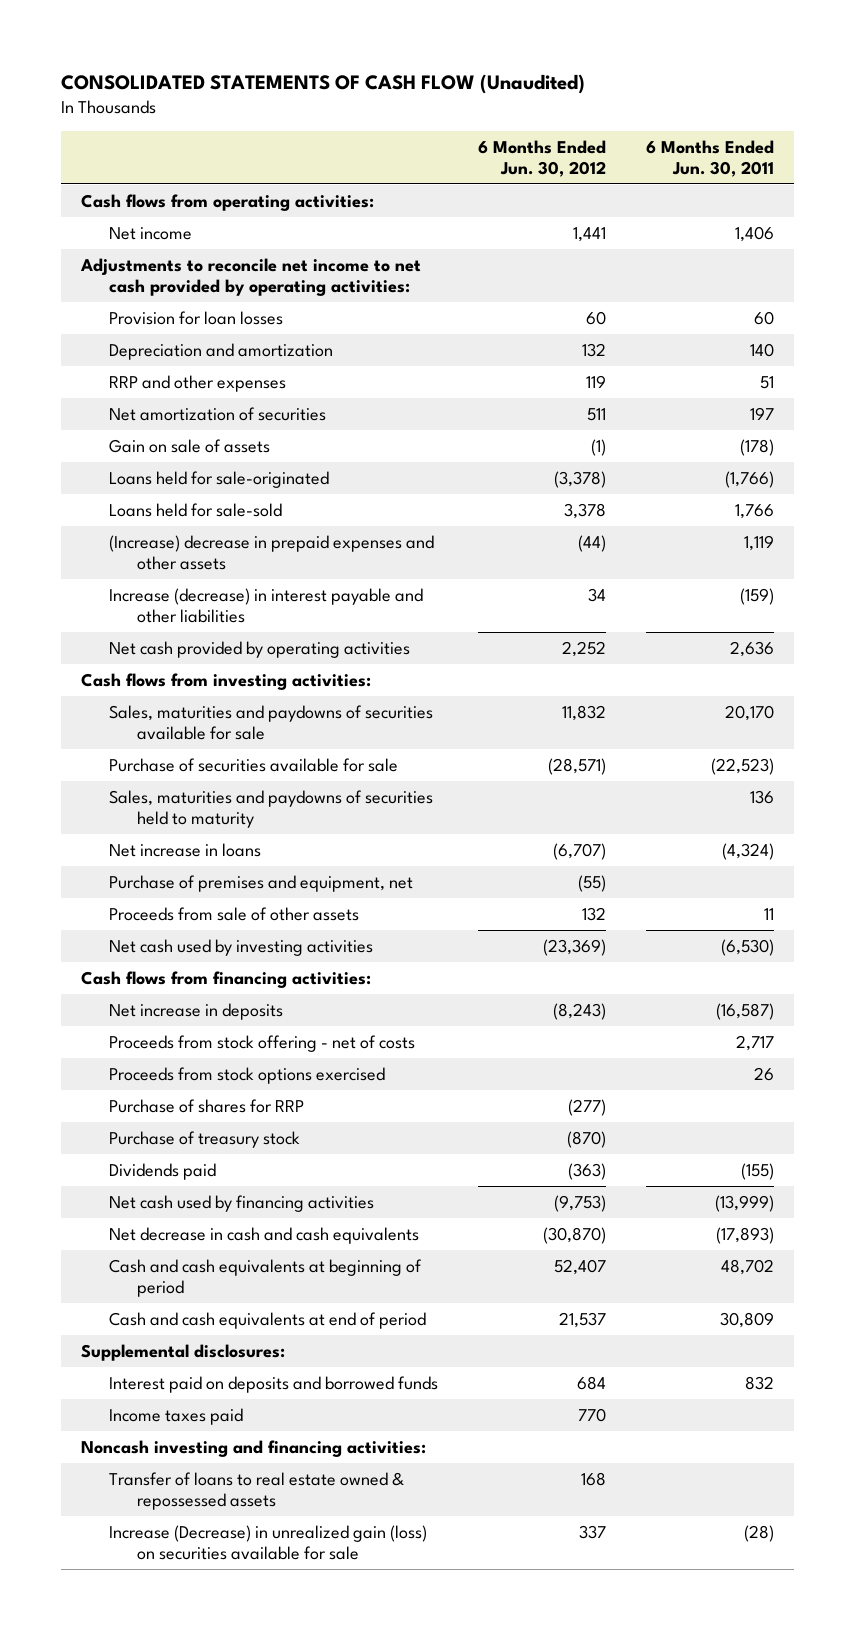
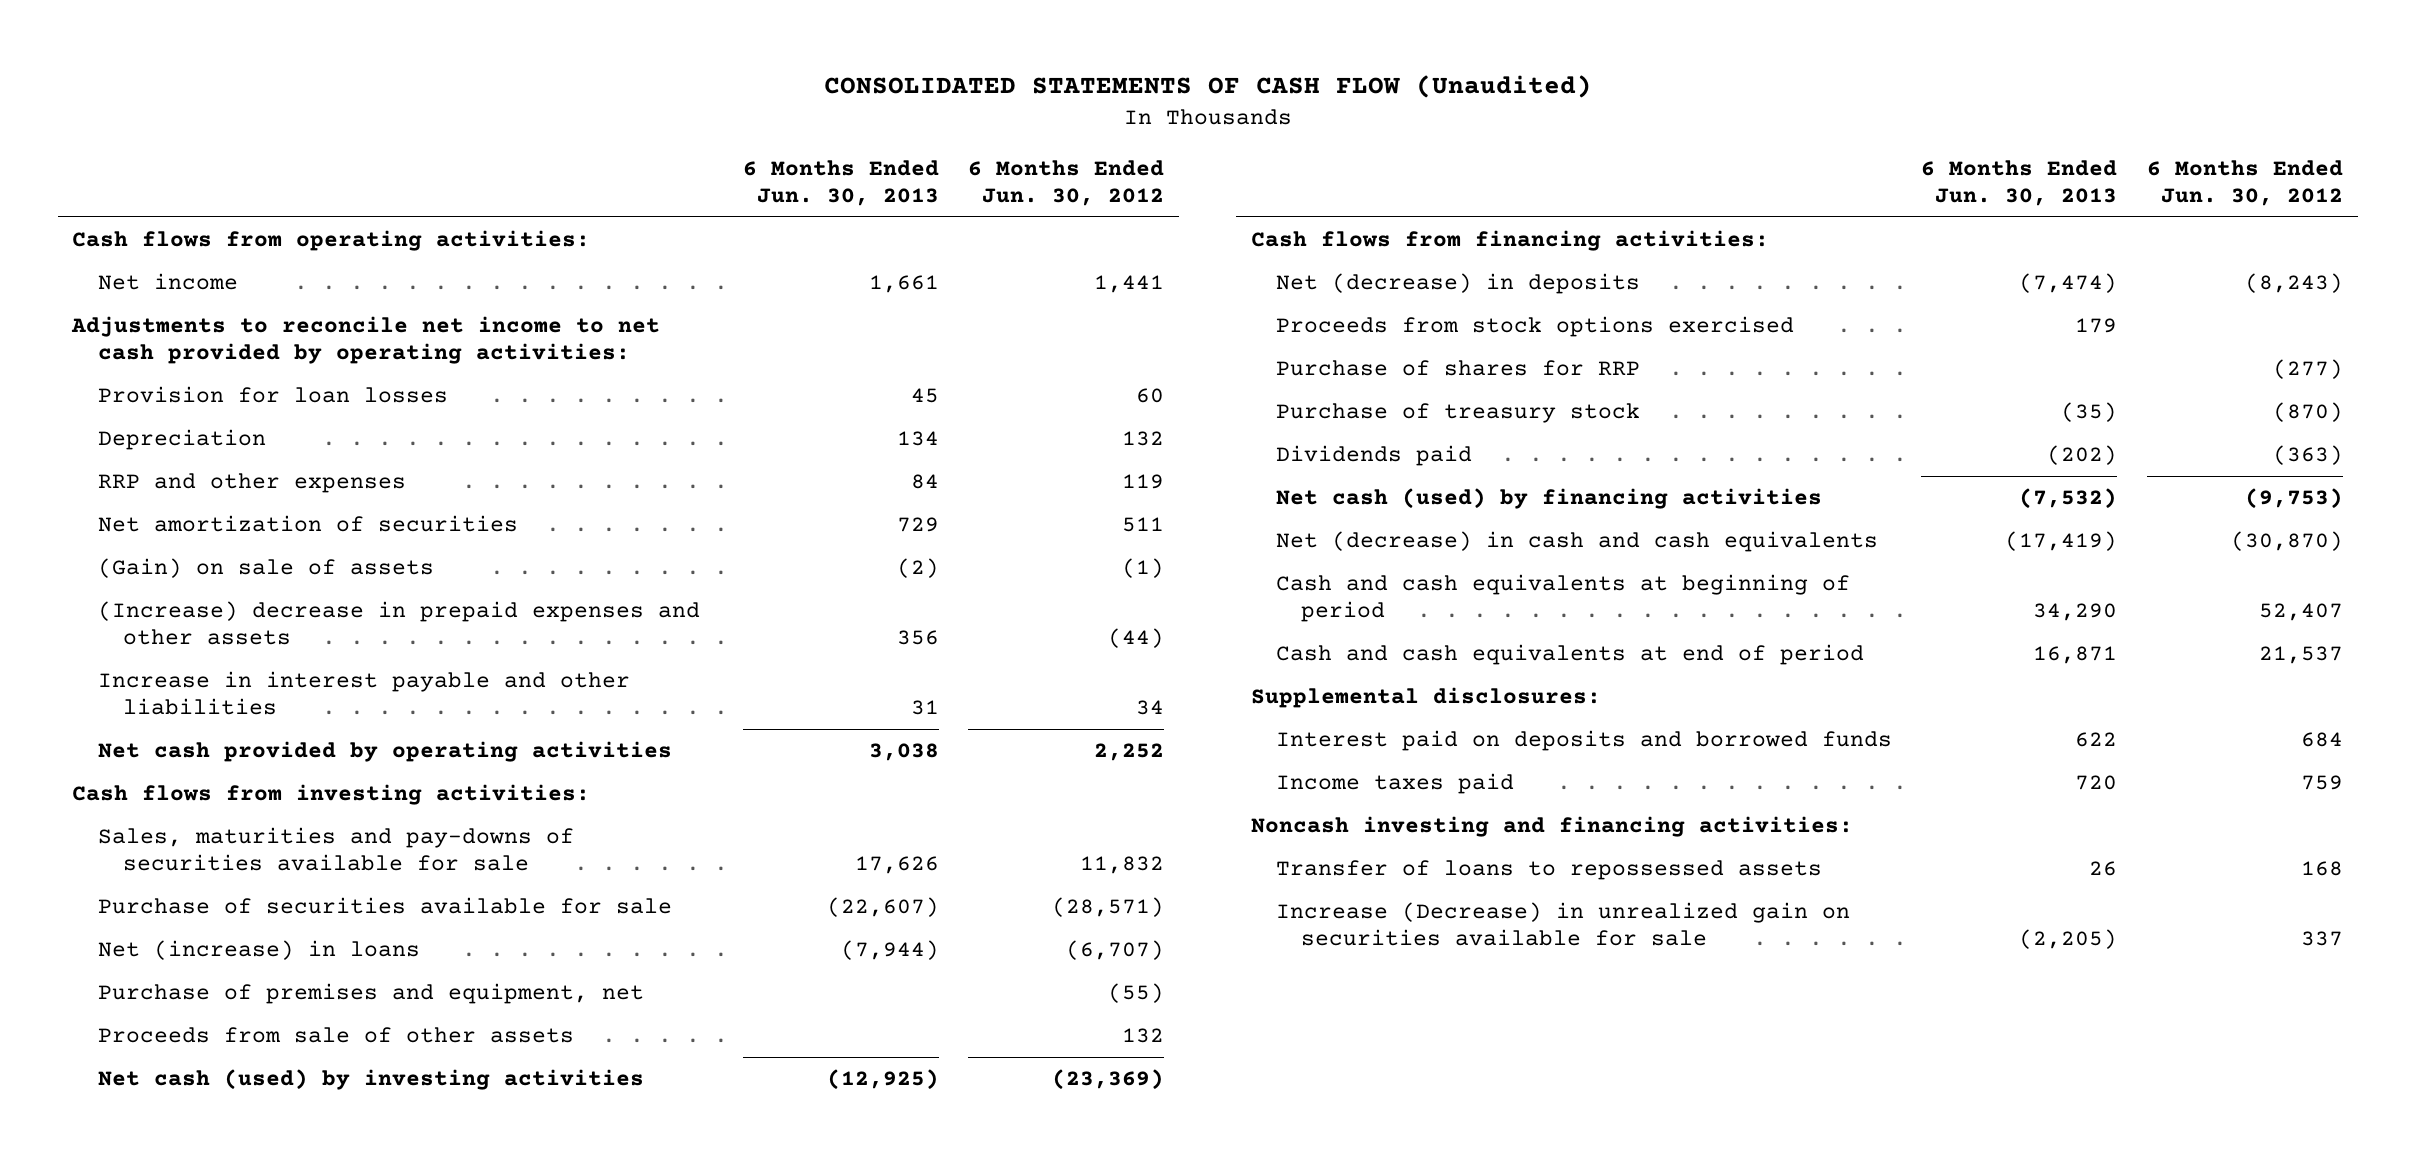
- | 6 Months Ended Jun. 30, 2012 | 6 Months Ended Jun. 30, 2011
+ | 6 Months Ended Jun. 30, 2013 | 6 Months Ended Jun. 30, 2012
- Depreciation and amortization | 132 | 140
+ Depreciation | 134 | 132
- Gain on sale of assets | (1) | (178)
- Loans held for sale-originated | (3,378) | (1,766)
- Loans held for sale-sold | 3,378 | 1,766
+ (Gain) on sale of assets | (2) | (1)
- Increase (decrease) in interest payable and other liabilities | 34 | (159)
+ Increase in interest payable and other liabilities | 31 | 34
- Sales, maturities and paydowns of securities available for sale | 11,832 | 20,170
+ Sales, maturities and pay-downs of securities available for sale | 17,626 | 11,832
- Sales, maturities and paydowns of securities held to maturity | | 136
- Net increase in loans | (6,707) | (4,324)
+ Net (increase) in loans | (7,944) | (6,707)
- Net cash used by investing activities | (23,369) | (6,530)
+ Net cash (used) by investing activities | (12,925) | (23,369)
- Net increase in deposits | (8,243) | (16,587)
- Proceeds from stock offering - net of costs | | 2,717
+ Net (decrease) in deposits | (7,474) | (8,243)
- Net cash used by financing activities | (9,753) | (13,999)
- Net decrease in cash and cash equivalents | (30,870) | (17,893)
+ Net cash (used) by financing activities | (7,532) | (9,753)
+ Net (decrease) in cash and cash equivalents | (17,419) | (30,870)
- Income taxes paid | 770 |
+ Income taxes paid | 720 | 759
- Transfer of loans to real estate owned & repossessed assets | 168 |
- Increase (Decrease) in unrealized gain (loss) on securities available for sale | 337 | (28)
+ Transfer of loans to repossessed assets | 26 | 168
+ Increase (Decrease) in unrealized gain on securities available for sale | (2,205) | 337

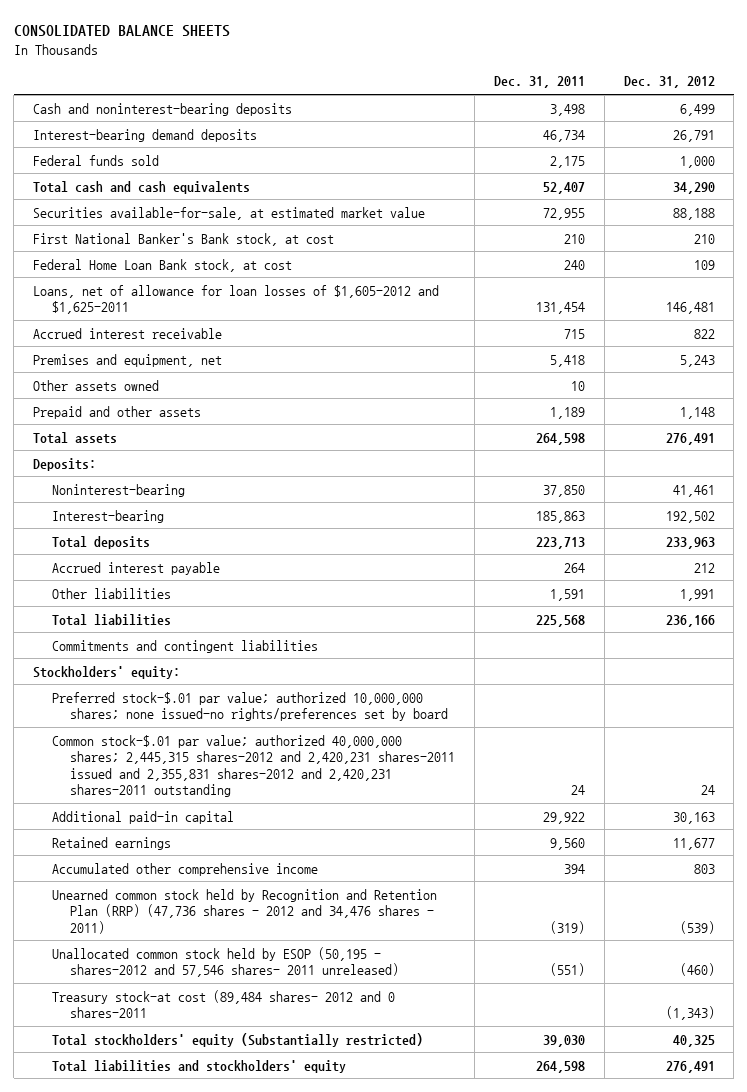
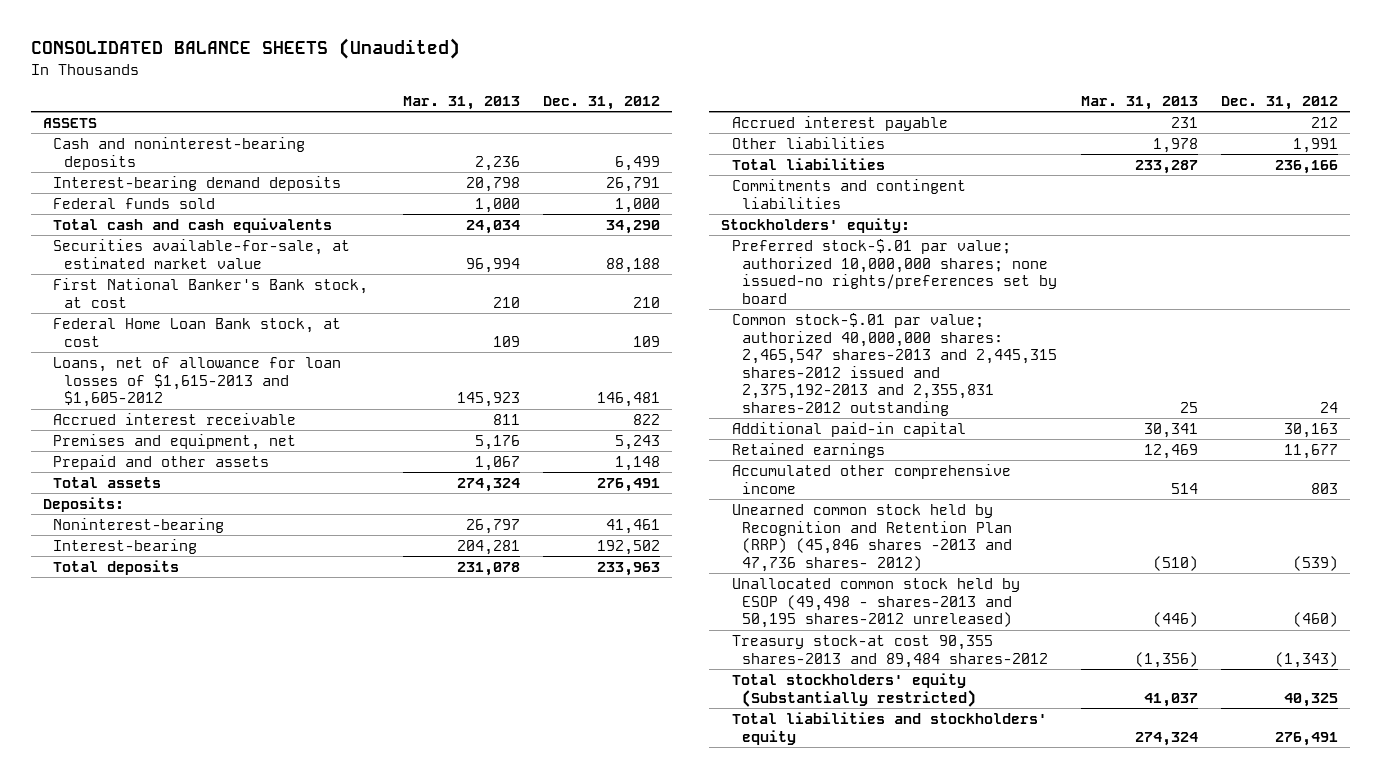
- CONSOLIDATED BALANCE SHEETS
+ CONSOLIDATED BALANCE SHEETS (Unaudited)
- | Dec. 31, 2011 | Dec. 31, 2012
+ | Mar. 31, 2013 | Dec. 31, 2012
+ ASSETS
- Loans, net of allowance for loan losses of $1,605-2012 and $1,625-2011 | 131,454 | 146,481
+ Loans, net of allowance for loan losses of $1,615-2013 and $1,605-2012 | 145,923 | 146,481
- Other assets owned | 10 |
- Common stock-$.01 par value; authorized 40,000,000 shares; 2,445,315 shares-2012 and 2,420,231 shares-2011 issued and 2,355,831 shares-2012 and 2,420,231 shares-2011 outstanding | 24 | 24
+ Common stock-$.01 par value; authorized 40,000,000 shares: 2,465,547 shares-2013 and 2,445,315 shares-2012 issued and 2,375,192-2013 and 2,355,831 shares-2012 outstanding | 25 | 24
- Unearned common stock held by Recognition and Retention Plan (RRP) (47,736 shares - 2012 and 34,476 shares - 2011) | (319) | (539)
- Unallocated common stock held by ESOP (50,195 - shares-2012 and 57,546 shares- 2011 unreleased) | (551) | (460)
- Treasury stock-at cost (89,484 shares- 2012 and 0 shares-2011 | | (1,343)
+ Unearned common stock held by Recognition and Retention Plan (RRP) (45,846 shares -2013 and 47,736 shares- 2012) | (510) | (539)
+ Unallocated common stock held by ESOP (49,498 - shares-2013 and 50,195 shares-2012 unreleased) | (446) | (460)
+ Treasury stock-at cost 90,355 shares-2013 and 89,484 shares-2012 | (1,356) | (1,343)

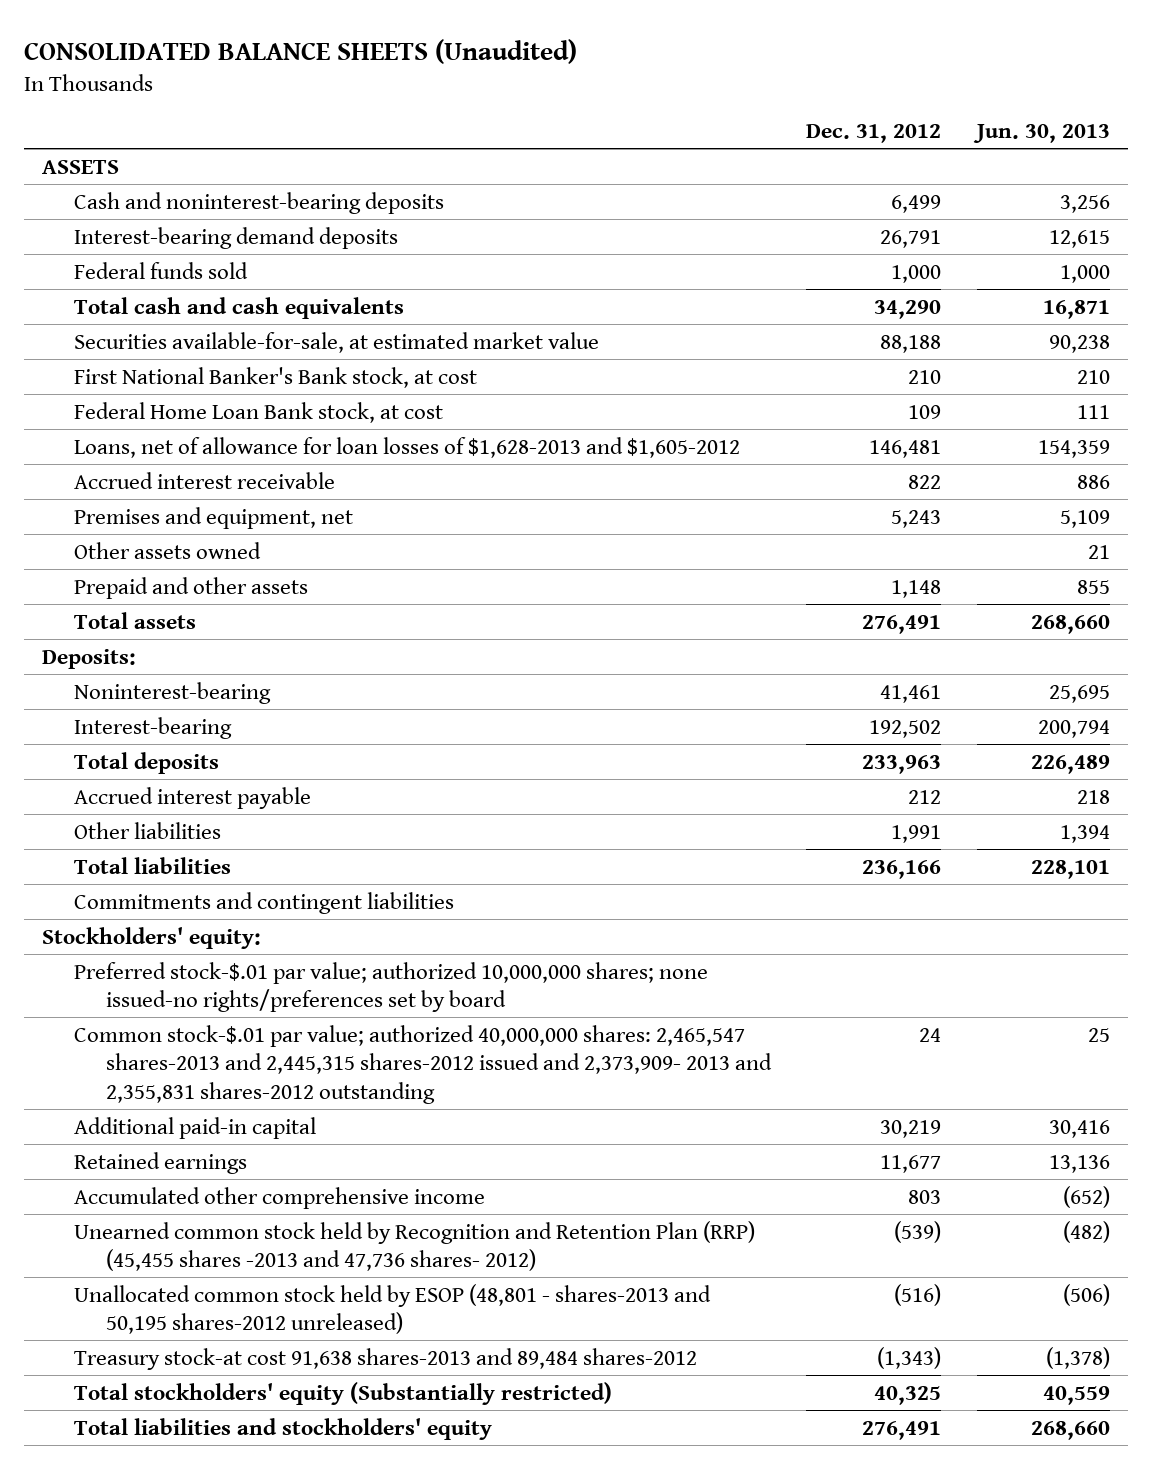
- | Mar. 31, 2013 | Dec. 31, 2012
+ | Dec. 31, 2012 | Jun. 30, 2013
- Loans, net of allowance for loan losses of $1,615-2013 and $1,605-2012 | 145,923 | 146,481
+ Loans, net of allowance for loan losses of $1,628-2013 and $1,605-2012 | 146,481 | 154,359
+ Other assets owned | | 21
- Common stock-$.01 par value; authorized 40,000,000 shares: 2,465,547 shares-2013 and 2,445,315 shares-2012 issued and 2,375,192-2013 and 2,355,831 shares-2012 outstanding | 25 | 24
- Additional paid-in capital | 30,341 | 30,163
+ Common stock-$.01 par value; authorized 40,000,000 shares: 2,465,547 shares-2013 and 2,445,315 shares-2012 issued and 2,373,909- 2013 and 2,355,831 shares-2012 outstanding | 24 | 25
+ Additional paid-in capital | 30,219 | 30,416
- Unearned common stock held by Recognition and Retention Plan (RRP) (45,846 shares -2013 and 47,736 shares- 2012) | (510) | (539)
- Unallocated common stock held by ESOP (49,498 - shares-2013 and 50,195 shares-2012 unreleased) | (446) | (460)
- Treasury stock-at cost 90,355 shares-2013 and 89,484 shares-2012 | (1,356) | (1,343)
+ Unearned common stock held by Recognition and Retention Plan (RRP) (45,455 shares -2013 and 47,736 shares- 2012) | (539) | (482)
+ Unallocated common stock held by ESOP (48,801 - shares-2013 and 50,195 shares-2012 unreleased) | (516) | (506)
+ Treasury stock-at cost 91,638 shares-2013 and 89,484 shares-2012 | (1,343) | (1,378)

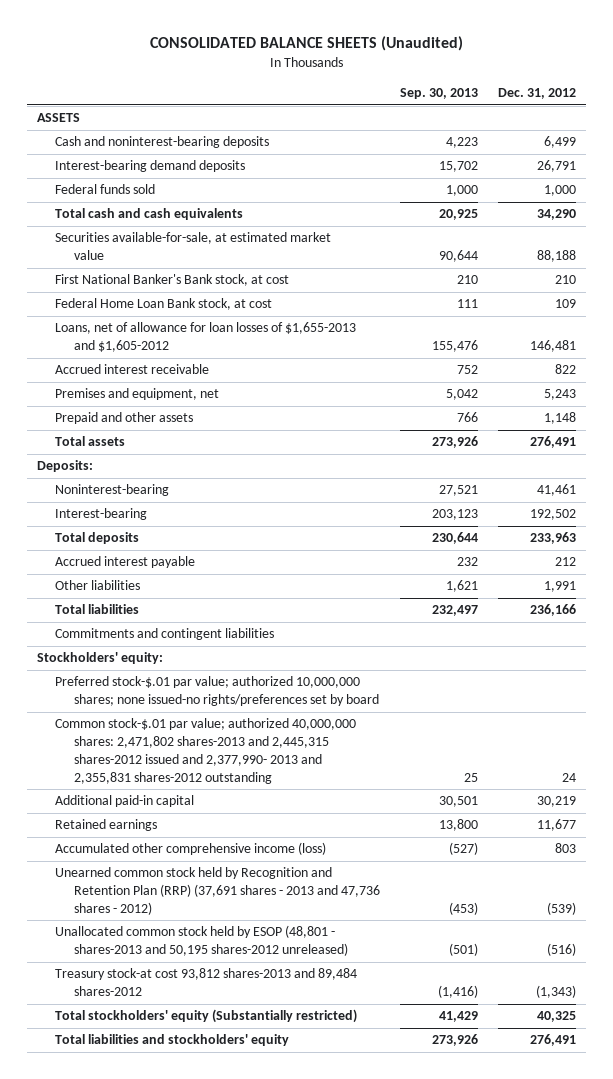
- | Dec. 31, 2012 | Jun. 30, 2013
+ | Sep. 30, 2013 | Dec. 31, 2012
- Loans, net of allowance for loan losses of $1,628-2013 and $1,605-2012 | 146,481 | 154,359
+ Loans, net of allowance for loan losses of $1,655-2013 and $1,605-2012 | 155,476 | 146,481
- Other assets owned | | 21
- Common stock-$.01 par value; authorized 40,000,000 shares: 2,465,547 shares-2013 and 2,445,315 shares-2012 issued and 2,373,909- 2013 and 2,355,831 shares-2012 outstanding | 24 | 25
+ Common stock-$.01 par value; authorized 40,000,000 shares: 2,471,802 shares-2013 and 2,445,315 shares-2012 issued and 2,377,990- 2013 and 2,355,831 shares-2012 outstanding | 25 | 24
- Accumulated other comprehensive income | 803 | (652)
- Unearned common stock held by Recognition and Retention Plan (RRP) (45,455 shares -2013 and 47,736 shares- 2012) | (539) | (482)
+ Accumulated other comprehensive income (loss) | (527) | 803
+ Unearned common stock held by Recognition and Retention Plan (RRP) (37,691 shares - 2013 and 47,736 shares - 2012) | (453) | (539)
- Treasury stock-at cost 91,638 shares-2013 and 89,484 shares-2012 | (1,343) | (1,378)
+ Treasury stock-at cost 93,812 shares-2013 and 89,484 shares-2012 | (1,416) | (1,343)

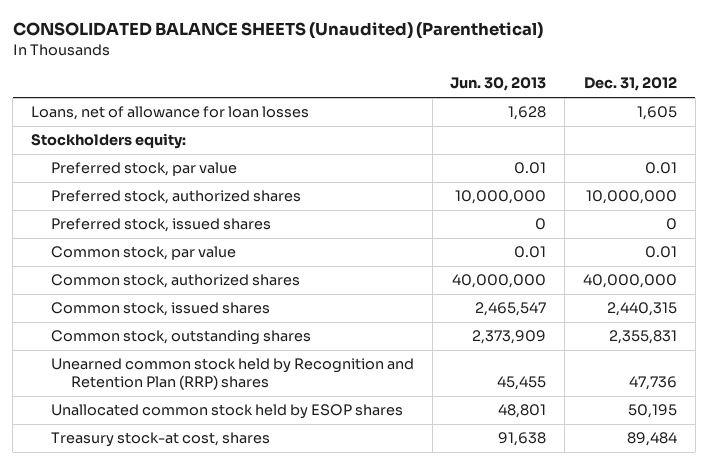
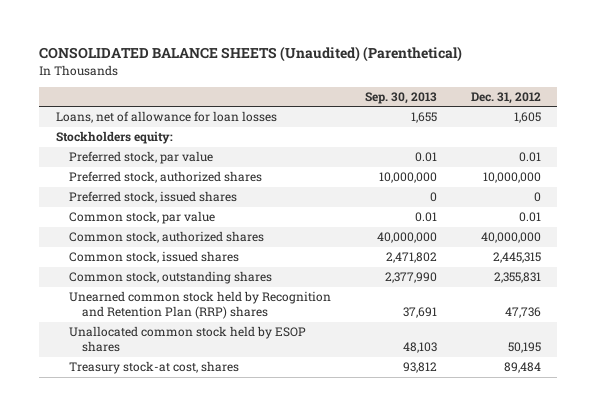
- | Jun. 30, 2013 | Dec. 31, 2012
+ | Sep. 30, 2013 | Dec. 31, 2012
- Common stock, issued shares | 2,465,547 | 2,440,315
+ Common stock, issued shares | 2,471,802 | 2,445,315

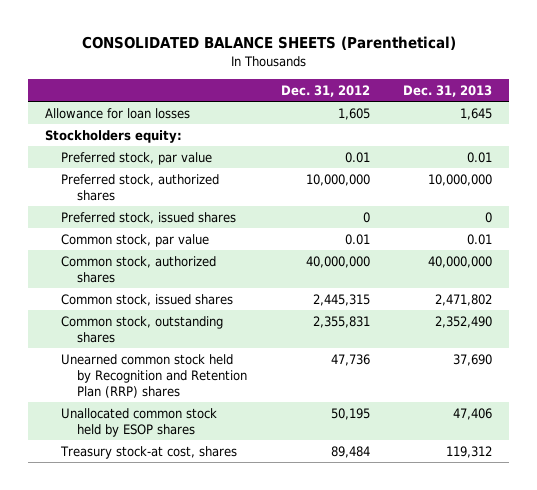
- CONSOLIDATED BALANCE SHEETS (Unaudited) (Parenthetical)
+ CONSOLIDATED BALANCE SHEETS (Parenthetical)
- | Sep. 30, 2013 | Dec. 31, 2012
+ | Dec. 31, 2012 | Dec. 31, 2013
- Loans, net of allowance for loan losses | 1,655 | 1,605
+ Allowance for loan losses | 1,605 | 1,645

